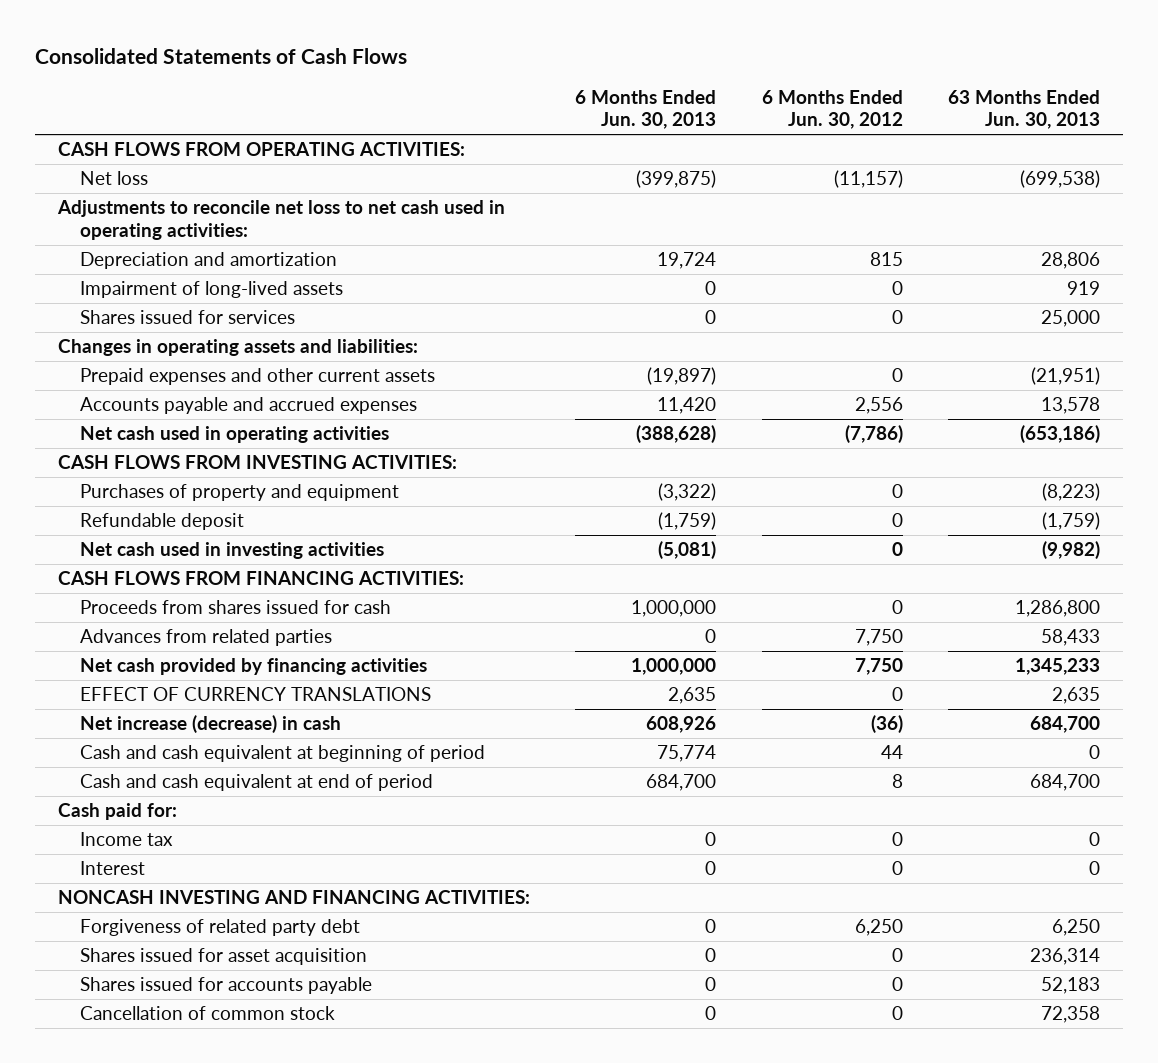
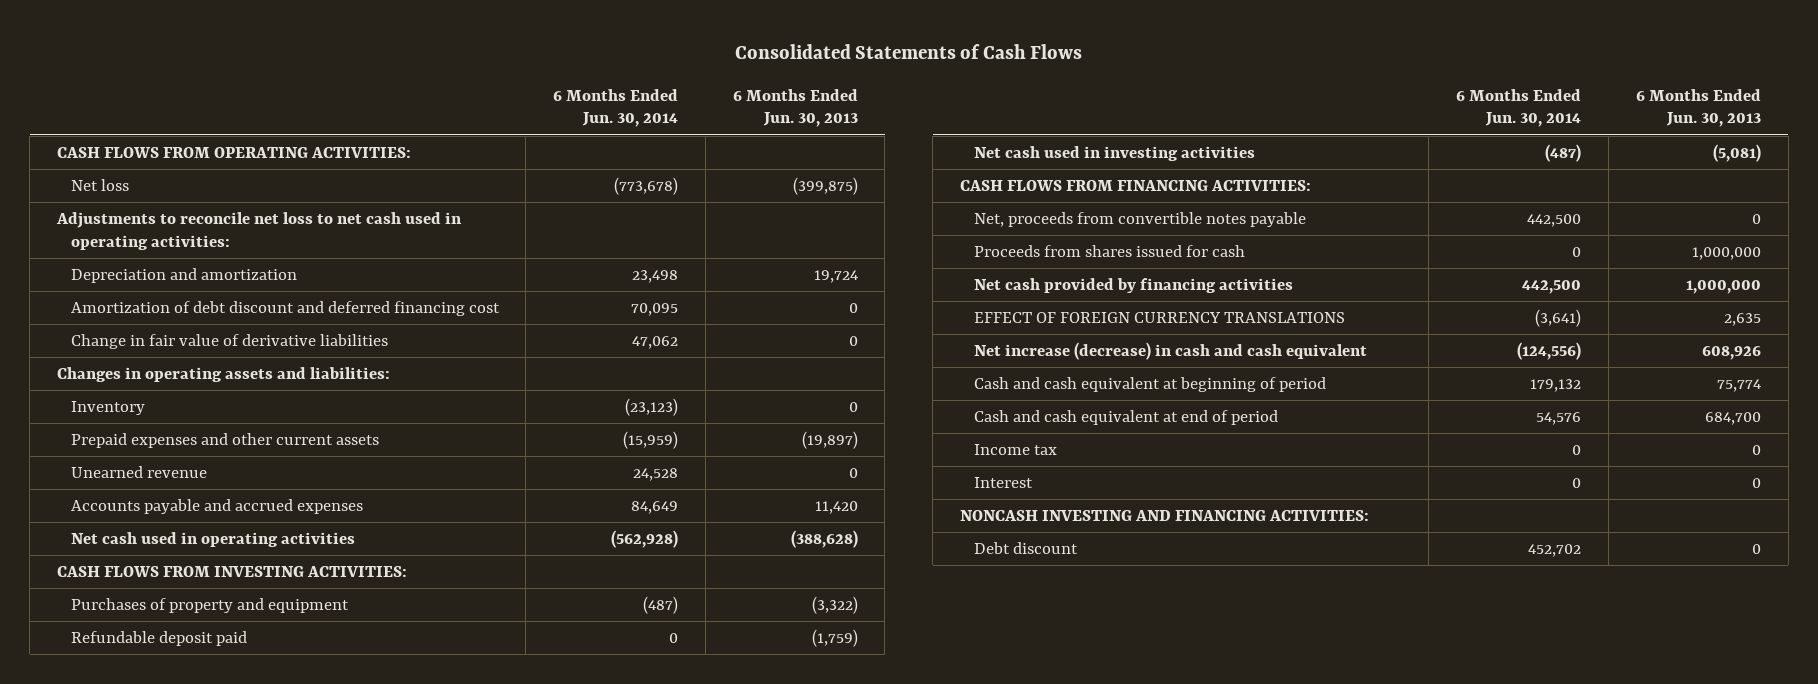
- | 6 Months Ended Jun. 30, 2013 | 6 Months Ended Jun. 30, 2012 | 63 Months Ended Jun. 30, 2013
+ | 6 Months Ended Jun. 30, 2014 | 6 Months Ended Jun. 30, 2013
- Impairment of long-lived assets | 0 | 0 | 919
- Shares issued for services | 0 | 0 | 25,000
+ Amortization of debt discount and deferred financing cost | 70,095 | 0
+ Change in fair value of derivative liabilities | 47,062 | 0
+ Inventory | (23,123) | 0
+ Unearned revenue | 24,528 | 0
- Refundable deposit | (1,759) | 0 | (1,759)
+ Refundable deposit paid | 0 | (1,759)
+ Net, proceeds from convertible notes payable | 442,500 | 0
- Advances from related parties | 0 | 7,750 | 58,433
- EFFECT OF CURRENCY TRANSLATIONS | 2,635 | 0 | 2,635
- Net increase (decrease) in cash | 608,926 | (36) | 684,700
+ EFFECT OF FOREIGN CURRENCY TRANSLATIONS | (3,641) | 2,635
+ Net increase (decrease) in cash and cash equivalent | (124,556) | 608,926
- Cash paid for:
- Forgiveness of related party debt | 0 | 6,250 | 6,250
- Shares issued for asset acquisition | 0 | 0 | 236,314
- Shares issued for accounts payable | 0 | 0 | 52,183
- Cancellation of common stock | 0 | 0 | 72,358
+ Debt discount | 452,702 | 0

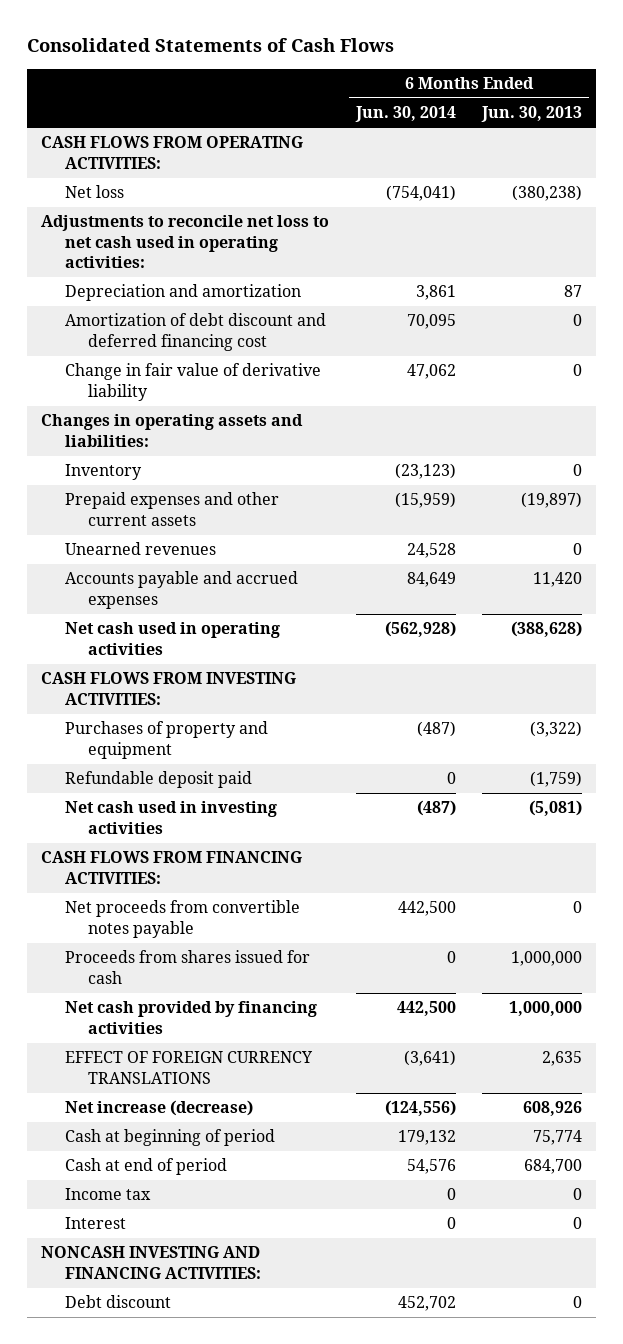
- Net loss | (773,678) | (399,875)
+ Net loss | (754,041) | (380,238)
- Depreciation and amortization | 23,498 | 19,724
+ Depreciation and amortization | 3,861 | 87
- Change in fair value of derivative liabilities | 47,062 | 0
+ Change in fair value of derivative liability | 47,062 | 0
- Unearned revenue | 24,528 | 0
+ Unearned revenues | 24,528 | 0
- Net, proceeds from convertible notes payable | 442,500 | 0
+ Net proceeds from convertible notes payable | 442,500 | 0
- Net increase (decrease) in cash and cash equivalent | (124,556) | 608,926
- Cash and cash equivalent at beginning of period | 179,132 | 75,774
- Cash and cash equivalent at end of period | 54,576 | 684,700
+ Net increase (decrease) | (124,556) | 608,926
+ Cash at beginning of period | 179,132 | 75,774
+ Cash at end of period | 54,576 | 684,700

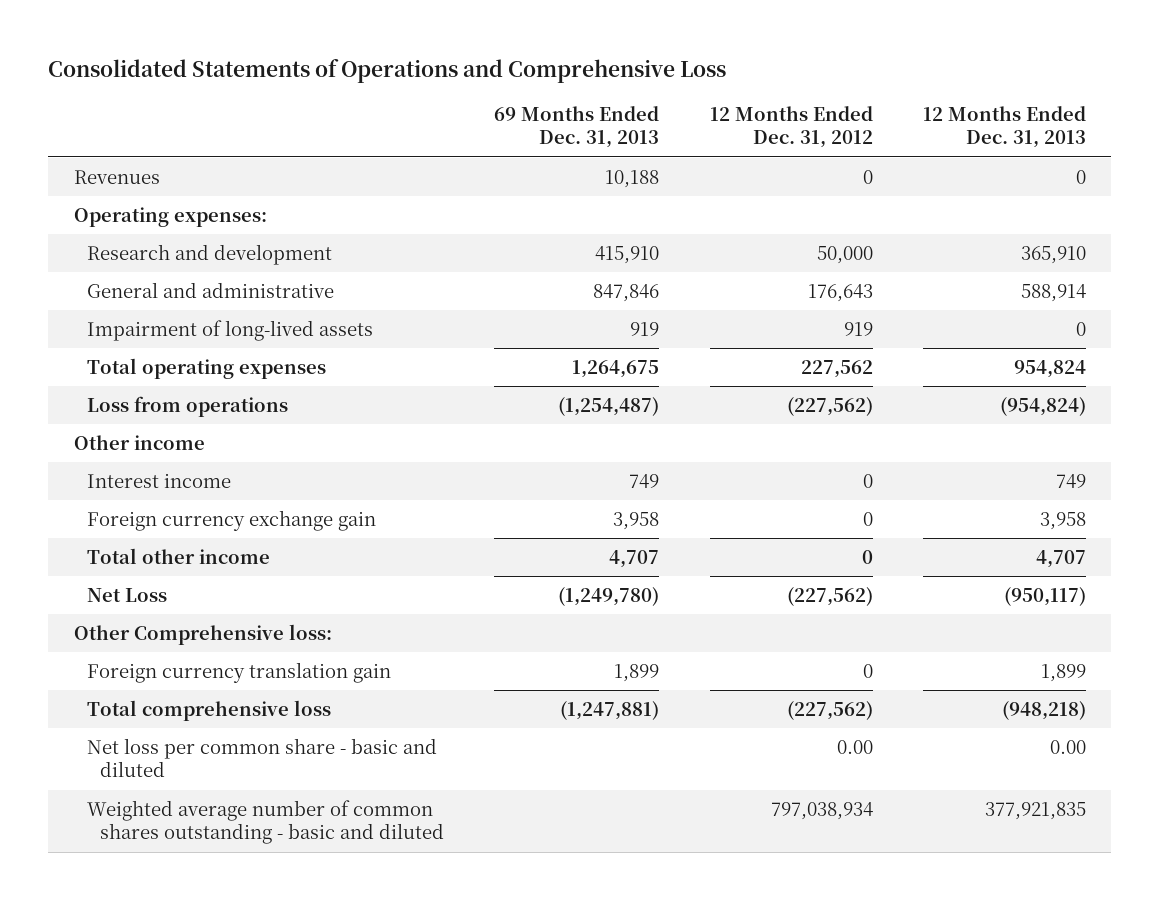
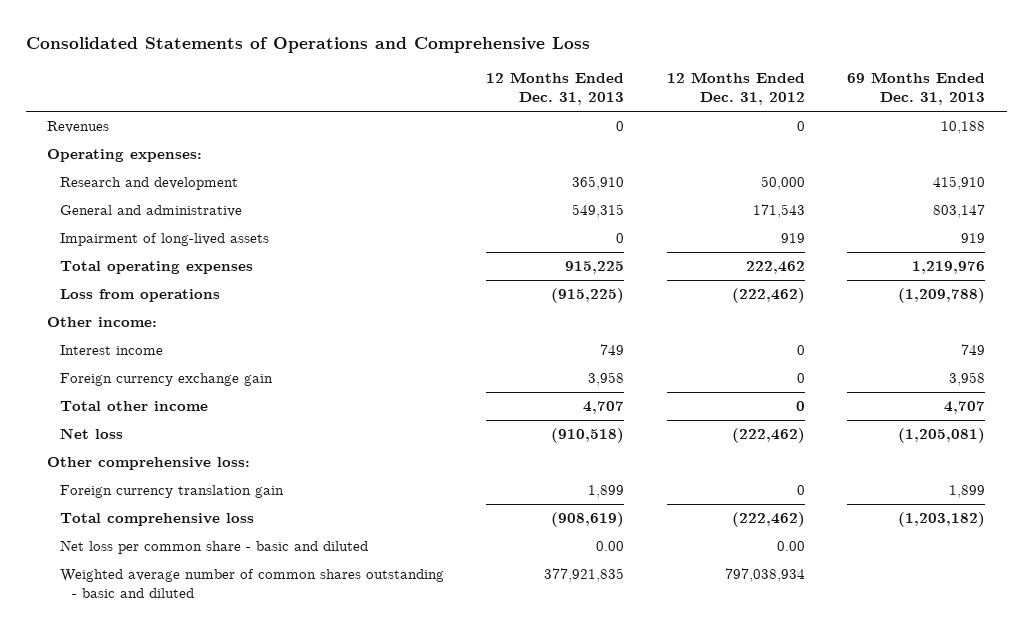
- | 69 Months Ended Dec. 31, 2013 | 12 Months Ended Dec. 31, 2012 | 12 Months Ended Dec. 31, 2013
+ | 12 Months Ended Dec. 31, 2013 | 12 Months Ended Dec. 31, 2012 | 69 Months Ended Dec. 31, 2013
- General and administrative | 847,846 | 176,643 | 588,914
+ General and administrative | 549,315 | 171,543 | 803,147
- Total operating expenses | 1,264,675 | 227,562 | 954,824
- Loss from operations | (1,254,487) | (227,562) | (954,824)
- Other income
+ Total operating expenses | 915,225 | 222,462 | 1,219,976
+ Loss from operations | (915,225) | (222,462) | (1,209,788)
+ Other income:
- Net Loss | (1,249,780) | (227,562) | (950,117)
- Other Comprehensive loss:
+ Net loss | (910,518) | (222,462) | (1,205,081)
+ Other comprehensive loss:
- Total comprehensive loss | (1,247,881) | (227,562) | (948,218)
+ Total comprehensive loss | (908,619) | (222,462) | (1,203,182)

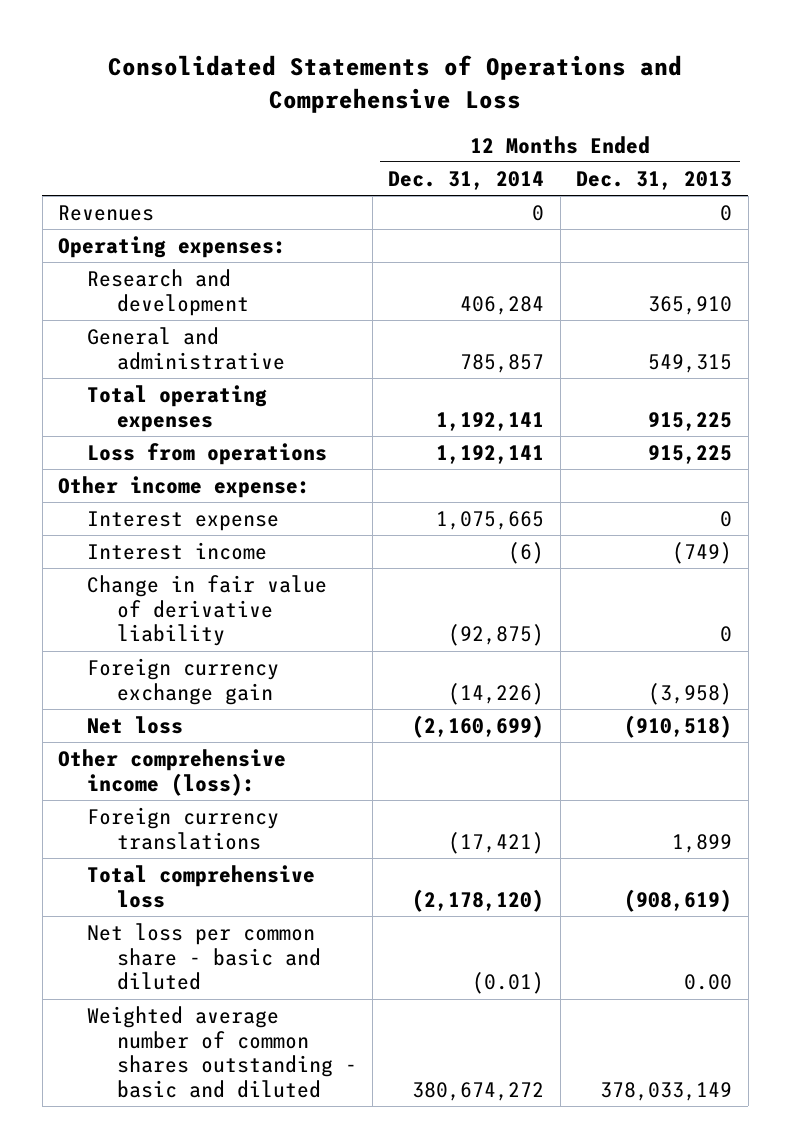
- | 12 Months Ended Dec. 31, 2013 | 12 Months Ended Dec. 31, 2012 | 69 Months Ended Dec. 31, 2013
+ | 12 Months Ended Dec. 31, 2014 | 12 Months Ended Dec. 31, 2013
- Impairment of long-lived assets | 0 | 919 | 919
- Loss from operations | (915,225) | (222,462) | (1,209,788)
- Other income:
- Interest income | 749 | 0 | 749
- Foreign currency exchange gain | 3,958 | 0 | 3,958
- Total other income | 4,707 | 0 | 4,707
+ Loss from operations | 1,192,141 | 915,225
+ Other income expense:
+ Interest expense | 1,075,665 | 0
+ Interest income | (6) | (749)
+ Change in fair value of derivative liability | (92,875) | 0
+ Foreign currency exchange gain | (14,226) | (3,958)
- Other comprehensive loss:
- Foreign currency translation gain | 1,899 | 0 | 1,899
+ Other comprehensive income (loss):
+ Foreign currency translations | (17,421) | 1,899
- Weighted average number of common shares outstanding - basic and diluted | 377,921,835 | 797,038,934 |
+ Weighted average number of common shares outstanding - basic and diluted | 380,674,272 | 378,033,149

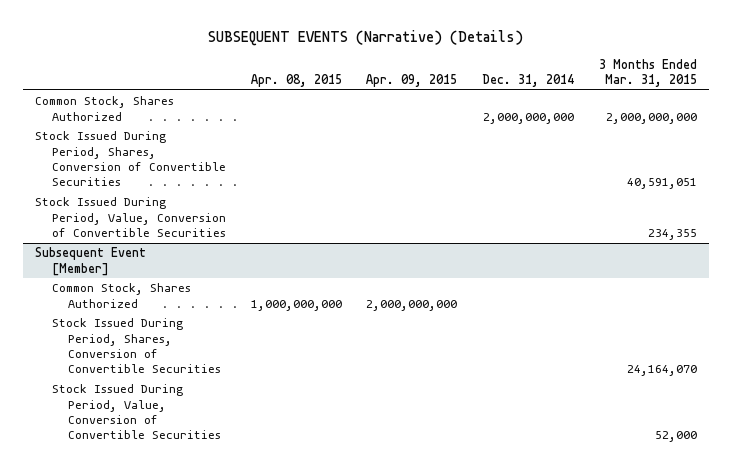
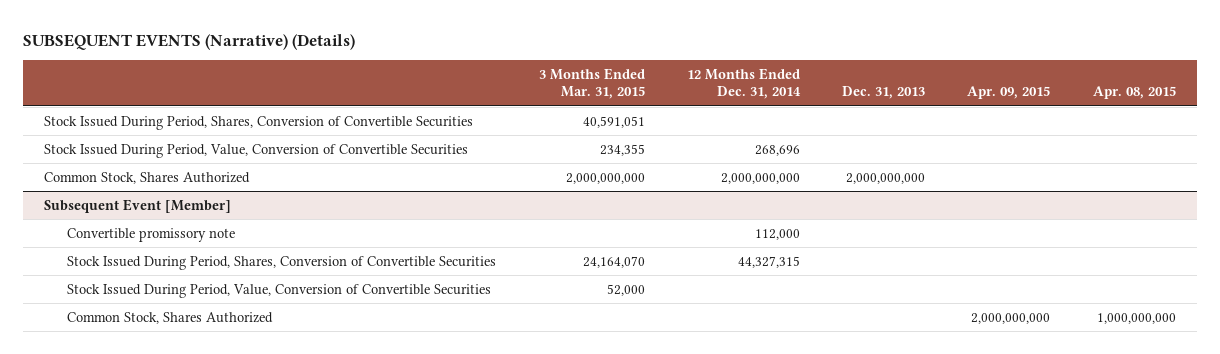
- | Apr. 08, 2015 | Apr. 09, 2015 | Dec. 31, 2014 | 3 Months Ended Mar. 31, 2015
+ | 3 Months Ended Mar. 31, 2015 | 12 Months Ended Dec. 31, 2014 | Dec. 31, 2013 | Apr. 09, 2015 | Apr. 08, 2015
moved down: Common Stock, Shares Authorized | 2,000,000,000 | 2,000,000,000 | 2,000,000,000 | |
@ Subsequent Event [Member]
+ Convertible promissory note | | 112,000 | | |
moved down: Common Stock, Shares Authorized | | | | 2,000,000,000 | 1,000,000,000

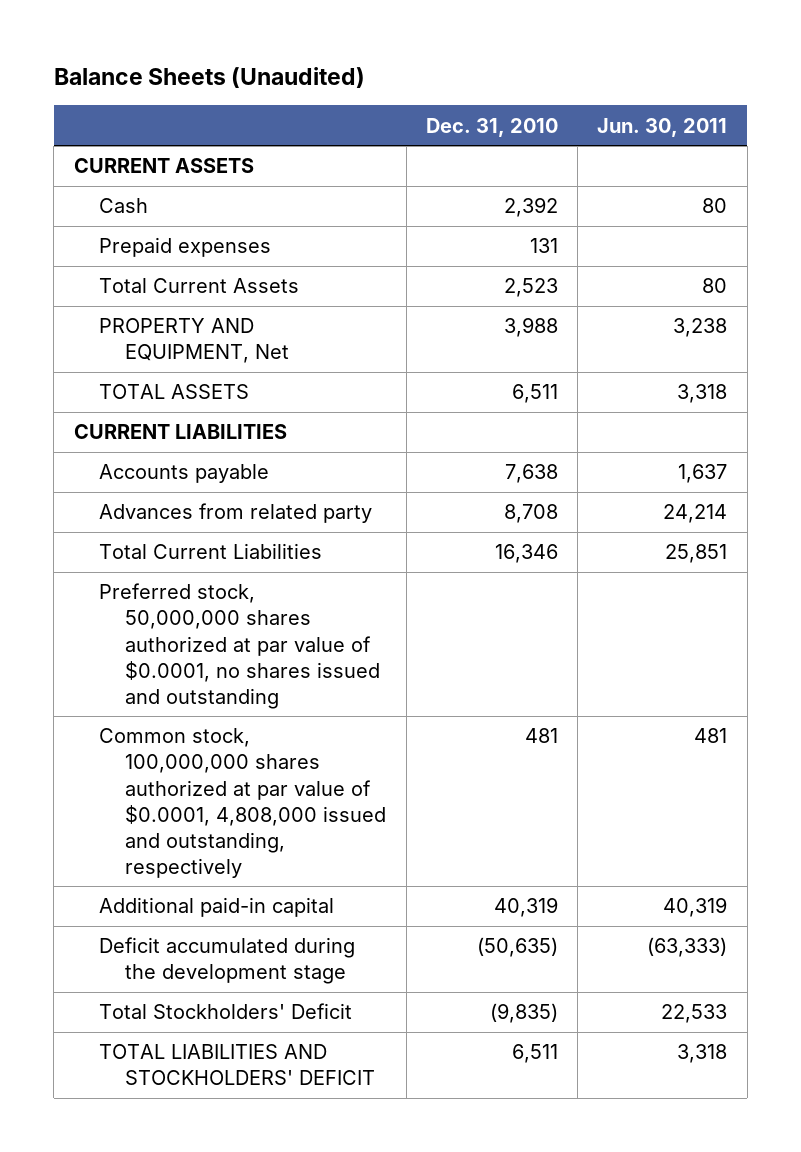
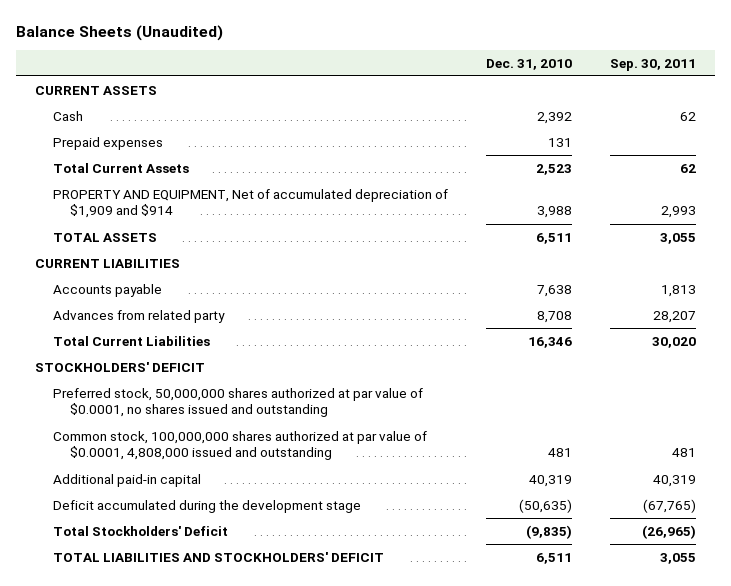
- | Dec. 31, 2010 | Jun. 30, 2011
+ | Dec. 31, 2010 | Sep. 30, 2011
- PROPERTY AND EQUIPMENT, Net | 3,988 | 3,238
+ PROPERTY AND EQUIPMENT, Net of accumulated depreciation of $1,909 and $914 | 3,988 | 2,993
+ STOCKHOLDERS' DEFICIT
- Common stock, 100,000,000 shares authorized at par value of $0.0001, 4,808,000 issued and outstanding, respectively | 481 | 481
+ Common stock, 100,000,000 shares authorized at par value of $0.0001, 4,808,000 issued and outstanding | 481 | 481

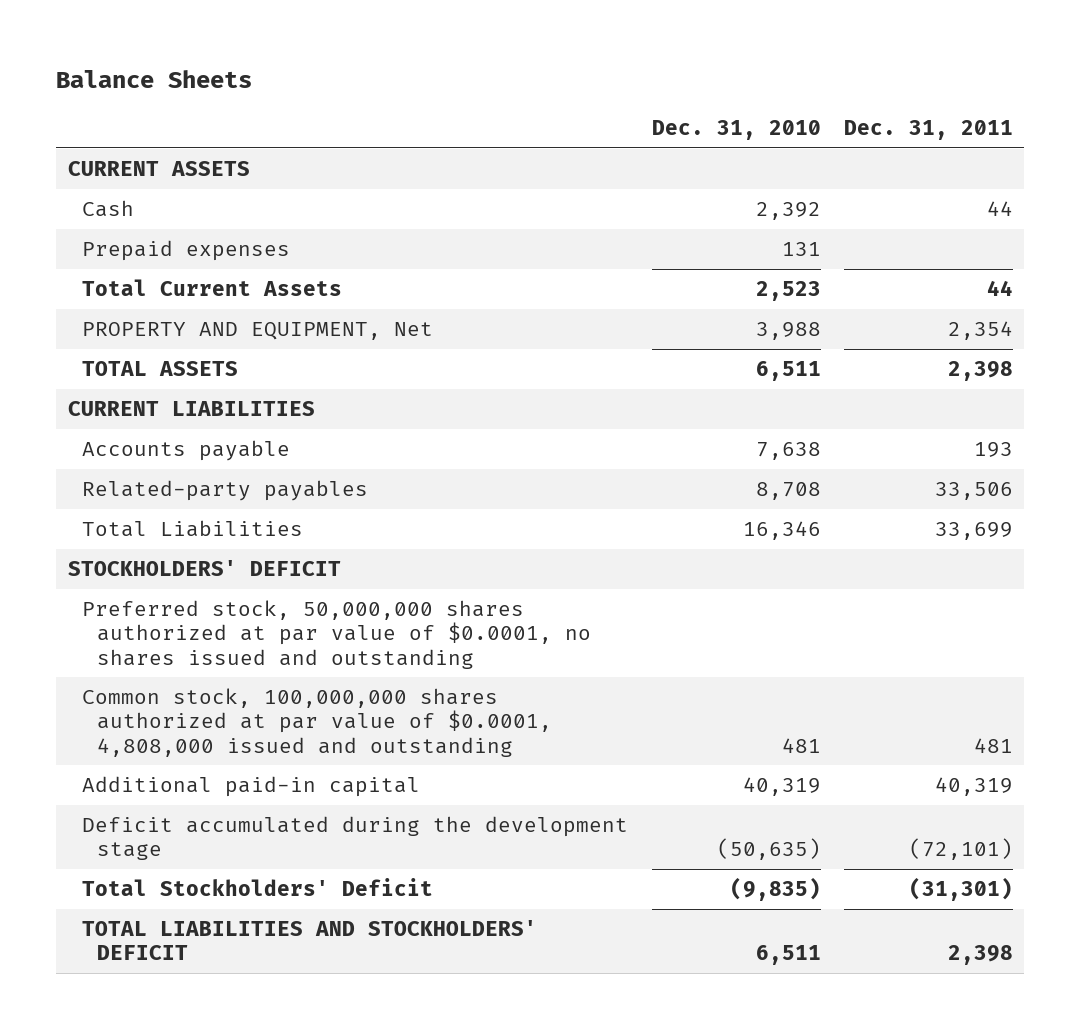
- Balance Sheets (Unaudited)
+ Balance Sheets
- | Dec. 31, 2010 | Sep. 30, 2011
+ | Dec. 31, 2010 | Dec. 31, 2011
- PROPERTY AND EQUIPMENT, Net of accumulated depreciation of $1,909 and $914 | 3,988 | 2,993
+ PROPERTY AND EQUIPMENT, Net | 3,988 | 2,354
- Advances from related party | 8,708 | 28,207
- Total Current Liabilities | 16,346 | 30,020
+ Related-party payables | 8,708 | 33,506
+ Total Liabilities | 16,346 | 33,699

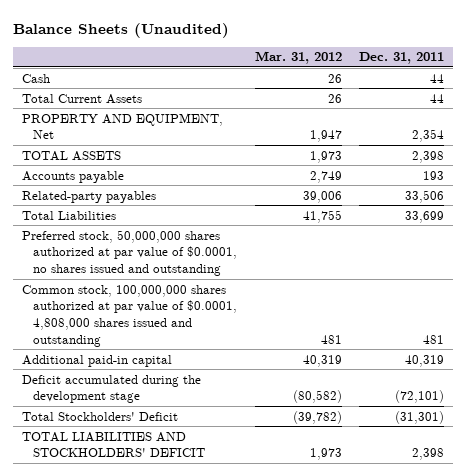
- Balance Sheets
+ Balance Sheets (Unaudited)
- | Dec. 31, 2010 | Dec. 31, 2011
+ | Mar. 31, 2012 | Dec. 31, 2011
- CURRENT ASSETS
- Prepaid expenses | 131 |
- CURRENT LIABILITIES
- STOCKHOLDERS' DEFICIT
- Common stock, 100,000,000 shares authorized at par value of $0.0001, 4,808,000 issued and outstanding | 481 | 481
+ Common stock, 100,000,000 shares authorized at par value of $0.0001, 4,808,000 shares issued and outstanding | 481 | 481

